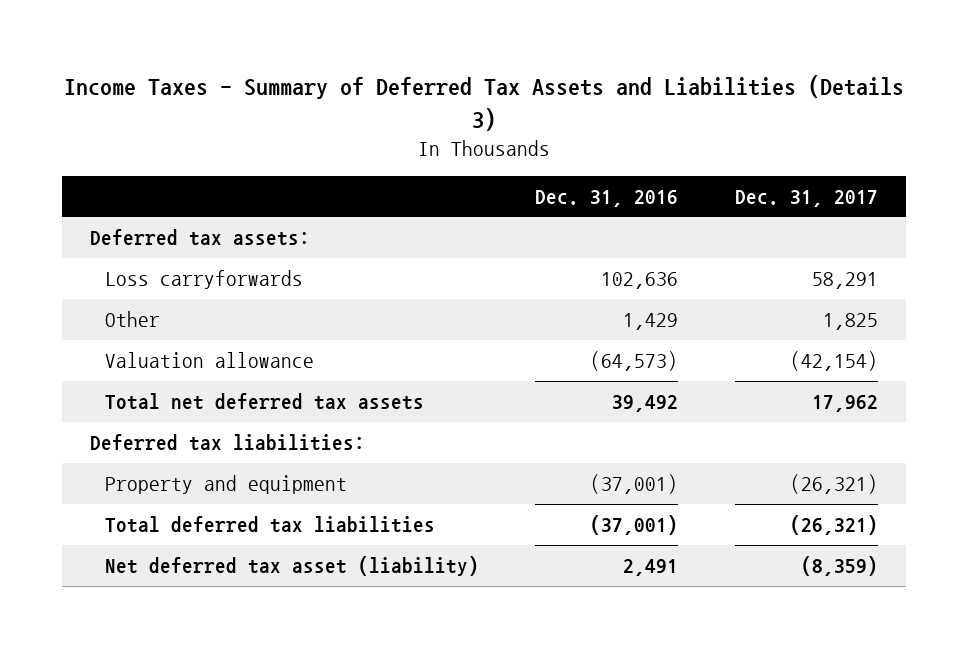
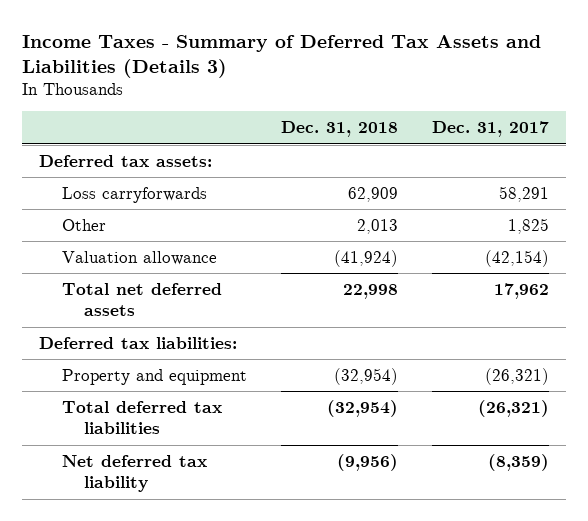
- | Dec. 31, 2016 | Dec. 31, 2017
+ | Dec. 31, 2018 | Dec. 31, 2017
- Total net deferred tax assets | 39,492 | 17,962
+ Total net deferred assets | 22,998 | 17,962
- Net deferred tax asset (liability) | 2,491 | (8,359)
+ Net deferred tax liability | (9,956) | (8,359)

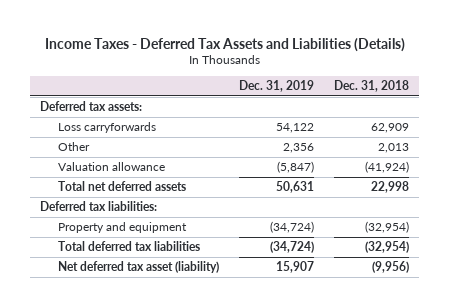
- Income Taxes - Summary of Deferred Tax Assets and Liabilities (Details 3)
+ Income Taxes - Deferred Tax Assets and Liabilities (Details)
- | Dec. 31, 2018 | Dec. 31, 2017
+ | Dec. 31, 2019 | Dec. 31, 2018
- Net deferred tax liability | (9,956) | (8,359)
+ Net deferred tax asset (liability) | 15,907 | (9,956)

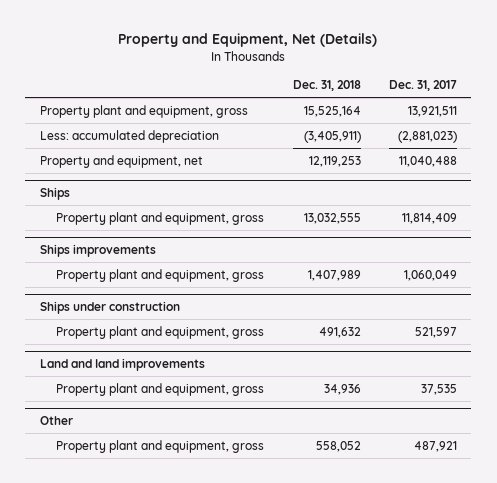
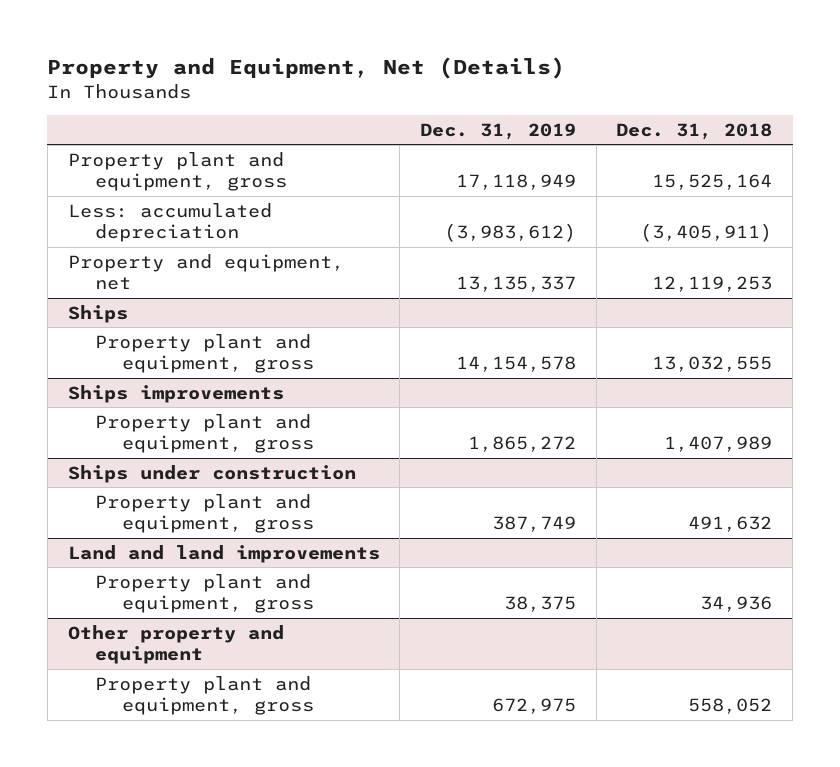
- | Dec. 31, 2018 | Dec. 31, 2017
+ | Dec. 31, 2019 | Dec. 31, 2018
- Other
+ Other property and equipment

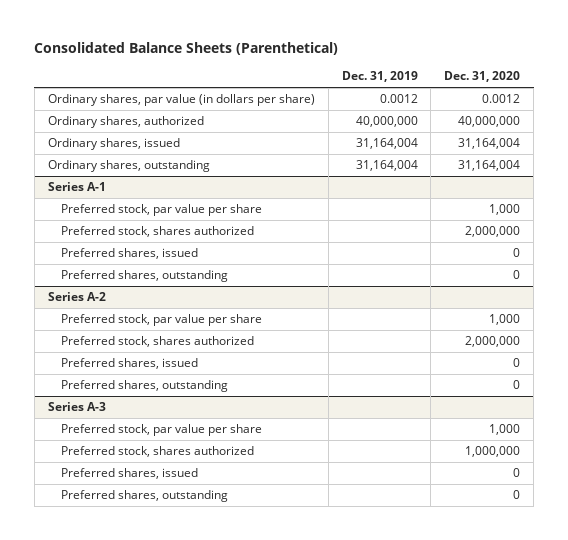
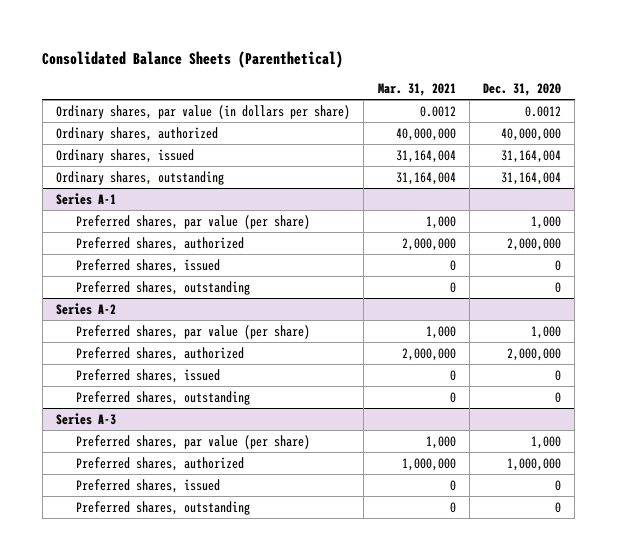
- | Dec. 31, 2019 | Dec. 31, 2020
+ | Mar. 31, 2021 | Dec. 31, 2020
@ Series A-1
- Preferred stock, par value per share | | 1,000
- Preferred stock, shares authorized | | 2,000,000
+ Preferred shares, par value (per share) | 1,000 | 1,000
+ Preferred shares, authorized | 2,000,000 | 2,000,000
@ Series A-2
- Preferred stock, par value per share | | 1,000
- Preferred stock, shares authorized | | 2,000,000
+ Preferred shares, par value (per share) | 1,000 | 1,000
+ Preferred shares, authorized | 2,000,000 | 2,000,000
@ Series A-3
- Preferred stock, par value per share | | 1,000
- Preferred stock, shares authorized | | 1,000,000
+ Preferred shares, par value (per share) | 1,000 | 1,000
+ Preferred shares, authorized | 1,000,000 | 1,000,000

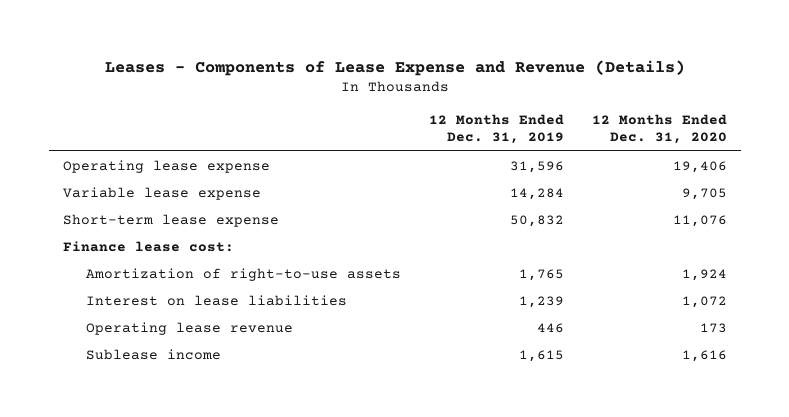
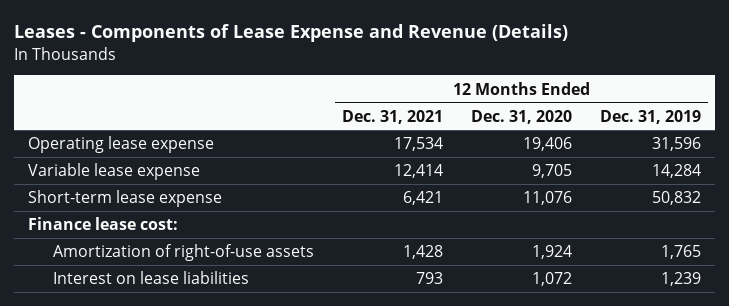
- | 12 Months Ended Dec. 31, 2019 | 12 Months Ended Dec. 31, 2020
+ | 12 Months Ended Dec. 31, 2021 | 12 Months Ended Dec. 31, 2020 | 12 Months Ended Dec. 31, 2019
- Amortization of right-to-use assets | 1,765 | 1,924
+ Amortization of right-of-use assets | 1,428 | 1,924 | 1,765
- Operating lease revenue | 446 | 173
- Sublease income | 1,615 | 1,616

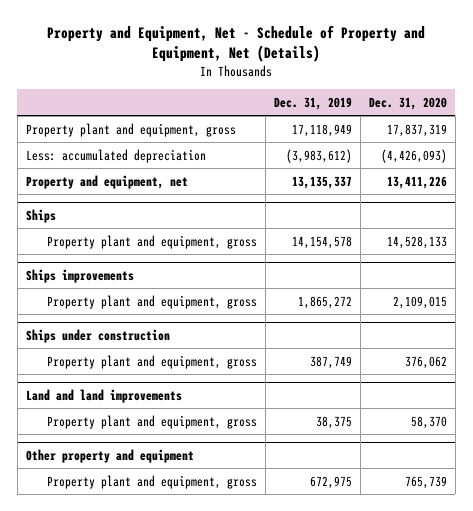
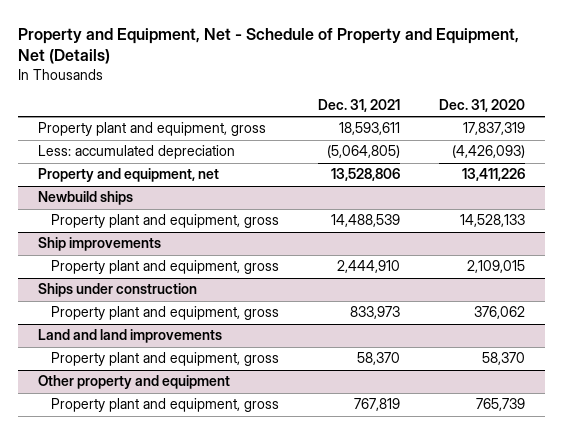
- | Dec. 31, 2019 | Dec. 31, 2020
+ | Dec. 31, 2021 | Dec. 31, 2020
- Ships
+ Newbuild ships
- Ships improvements
+ Ship improvements

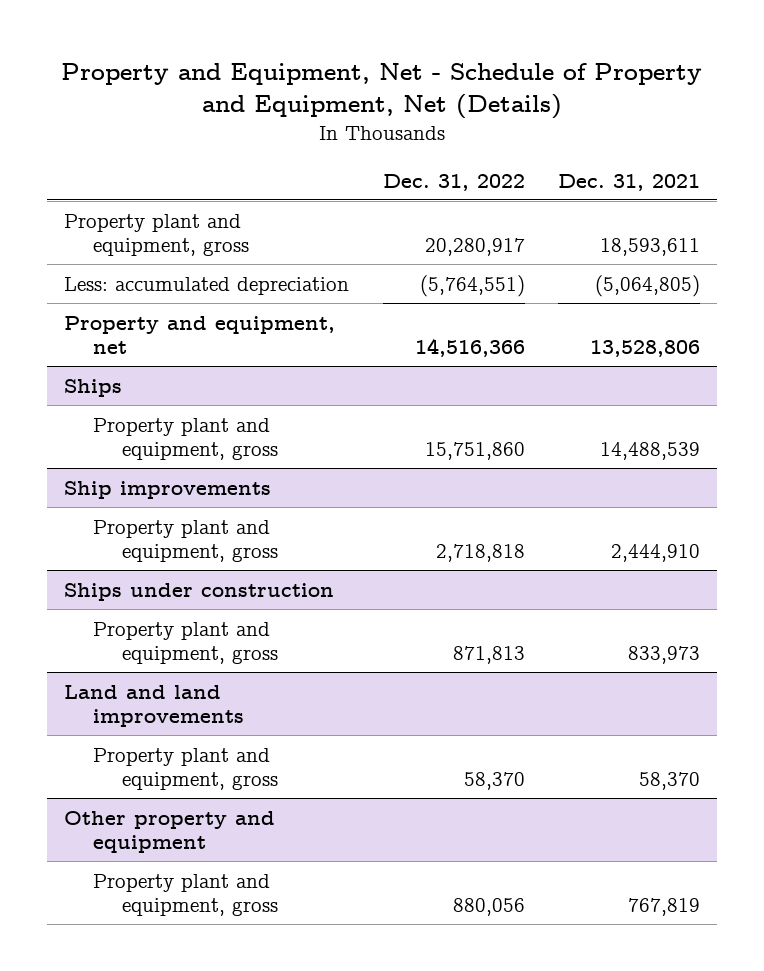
- | Dec. 31, 2021 | Dec. 31, 2020
+ | Dec. 31, 2022 | Dec. 31, 2021
- Newbuild ships
+ Ships

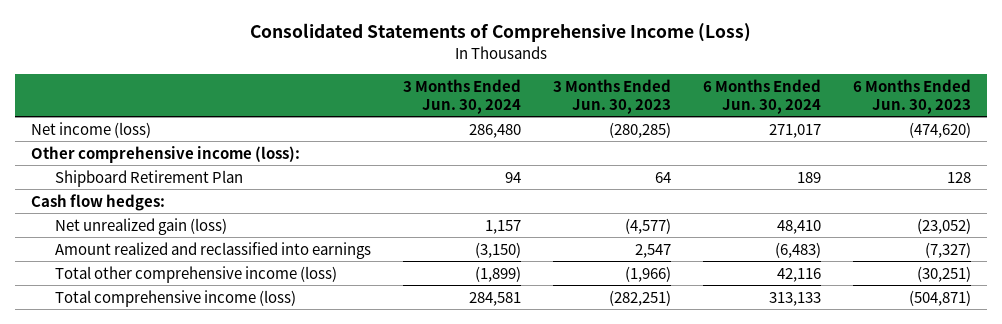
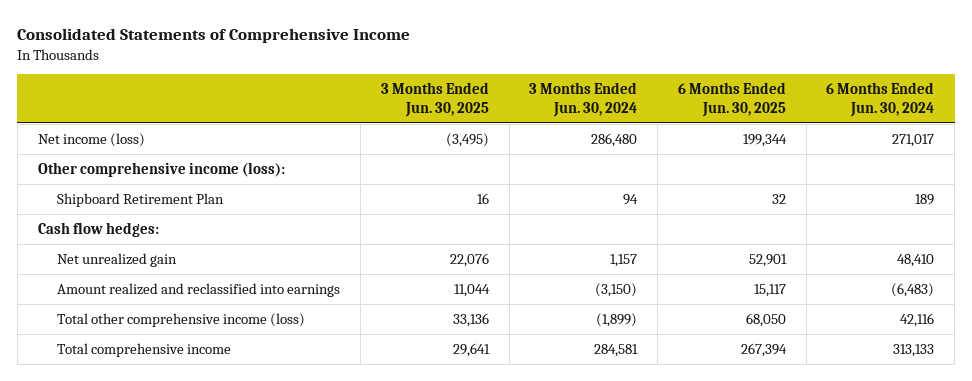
- Consolidated Statements of Comprehensive Income (Loss)
+ Consolidated Statements of Comprehensive Income
- | 3 Months Ended Jun. 30, 2024 | 3 Months Ended Jun. 30, 2023 | 6 Months Ended Jun. 30, 2024 | 6 Months Ended Jun. 30, 2023
+ | 3 Months Ended Jun. 30, 2025 | 3 Months Ended Jun. 30, 2024 | 6 Months Ended Jun. 30, 2025 | 6 Months Ended Jun. 30, 2024
- Net unrealized gain (loss) | 1,157 | (4,577) | 48,410 | (23,052)
+ Net unrealized gain | 22,076 | 1,157 | 52,901 | 48,410
- Total comprehensive income (loss) | 284,581 | (282,251) | 313,133 | (504,871)
+ Total comprehensive income | 29,641 | 284,581 | 267,394 | 313,133

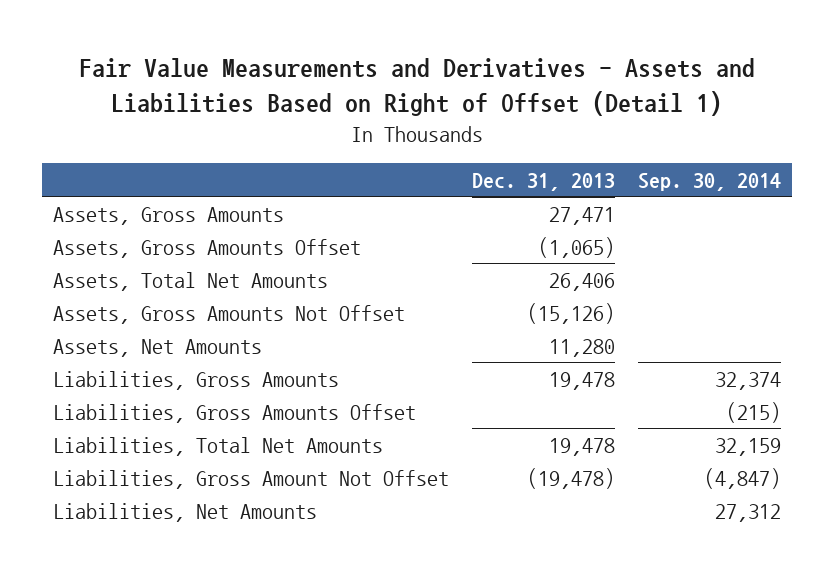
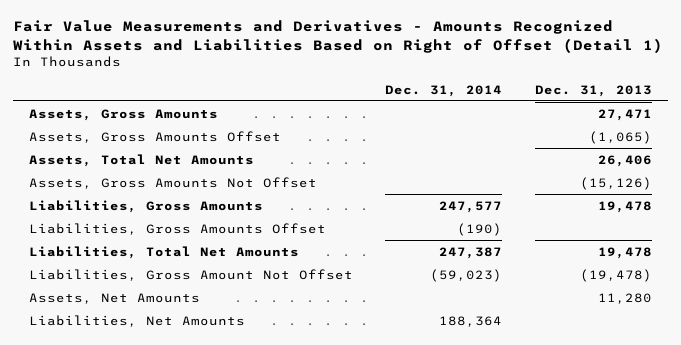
- Fair Value Measurements and Derivatives - Assets and Liabilities Based on Right of Offset (Detail 1)
+ Fair Value Measurements and Derivatives - Amounts Recognized Within Assets and Liabilities Based on Right of Offset (Detail 1)
- | Dec. 31, 2013 | Sep. 30, 2014
+ | Dec. 31, 2014 | Dec. 31, 2013
moved down: Assets, Net Amounts | | 11,280

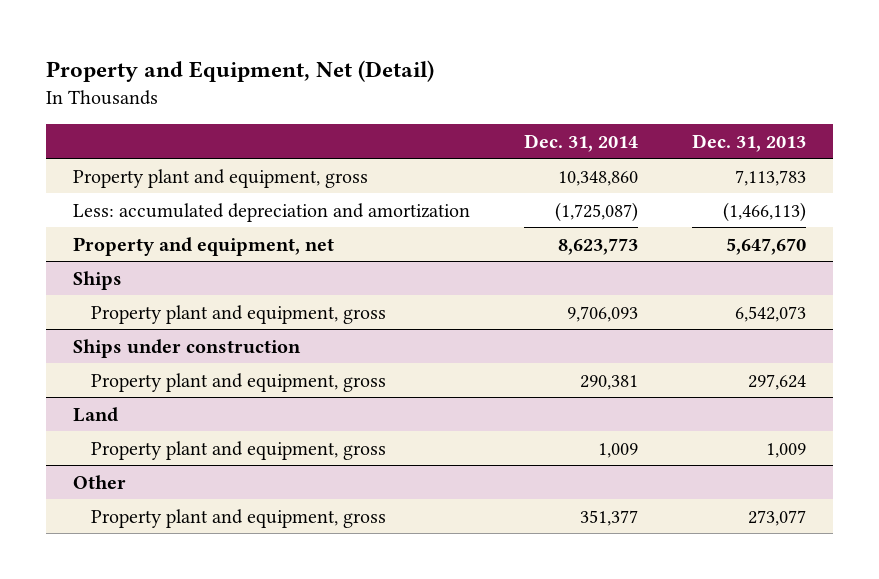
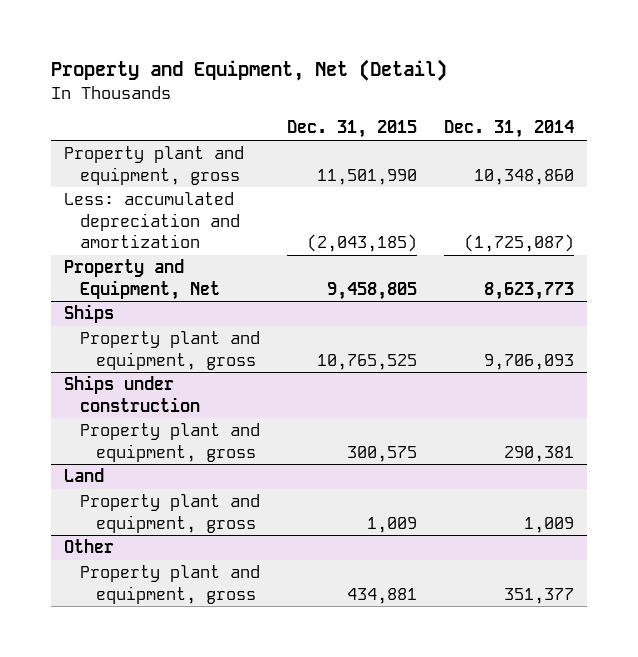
- | Dec. 31, 2014 | Dec. 31, 2013
+ | Dec. 31, 2015 | Dec. 31, 2014
- Property and equipment, net | 8,623,773 | 5,647,670
+ Property and Equipment, Net | 9,458,805 | 8,623,773

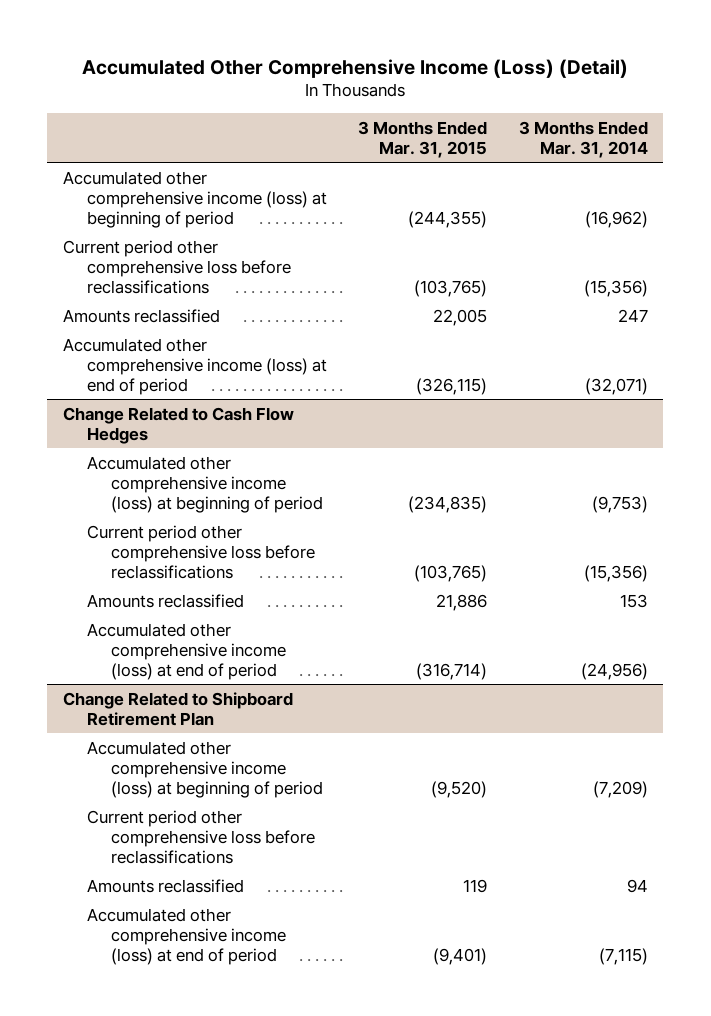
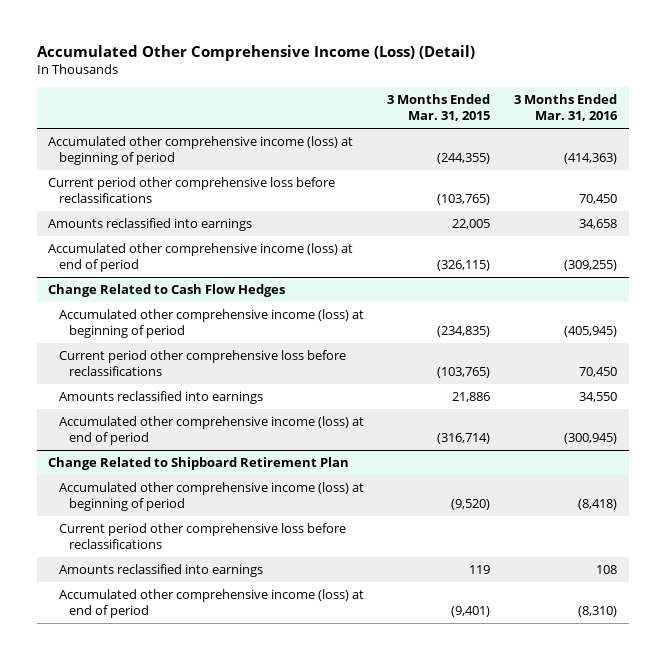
- | 3 Months Ended Mar. 31, 2015 | 3 Months Ended Mar. 31, 2014
+ | 3 Months Ended Mar. 31, 2015 | 3 Months Ended Mar. 31, 2016
- Amounts reclassified | 22,005 | 247
+ Amounts reclassified into earnings | 22,005 | 34,658
@ Change Related to Cash Flow Hedges
- Amounts reclassified | 21,886 | 153
+ Amounts reclassified into earnings | 21,886 | 34,550
@ Change Related to Shipboard Retirement Plan
- Amounts reclassified | 119 | 94
+ Amounts reclassified into earnings | 119 | 108

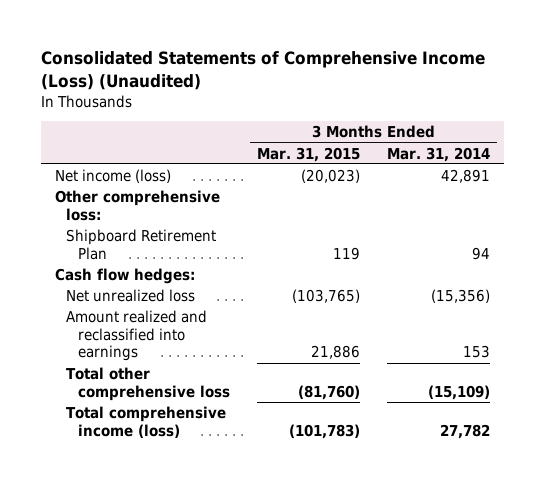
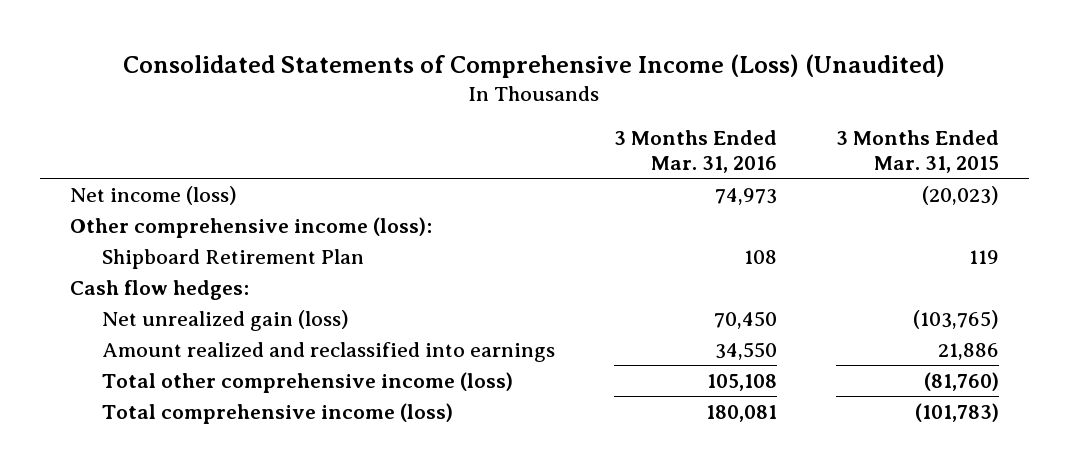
- | 3 Months Ended Mar. 31, 2015 | 3 Months Ended Mar. 31, 2014
+ | 3 Months Ended Mar. 31, 2016 | 3 Months Ended Mar. 31, 2015
- Other comprehensive loss:
+ Other comprehensive income (loss):
- Net unrealized loss | (103,765) | (15,356)
+ Net unrealized gain (loss) | 70,450 | (103,765)
- Total other comprehensive loss | (81,760) | (15,109)
+ Total other comprehensive income (loss) | 105,108 | (81,760)

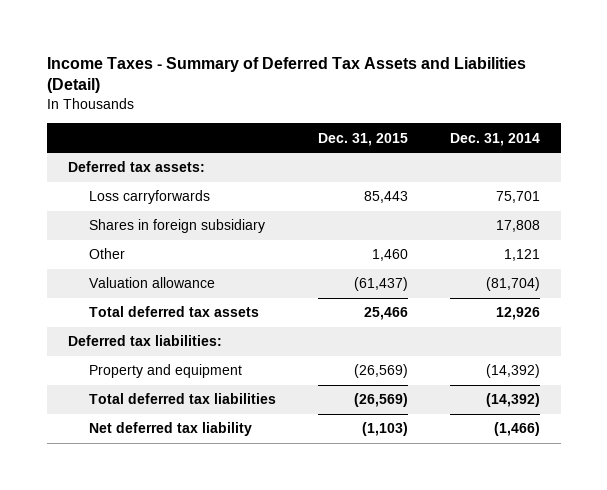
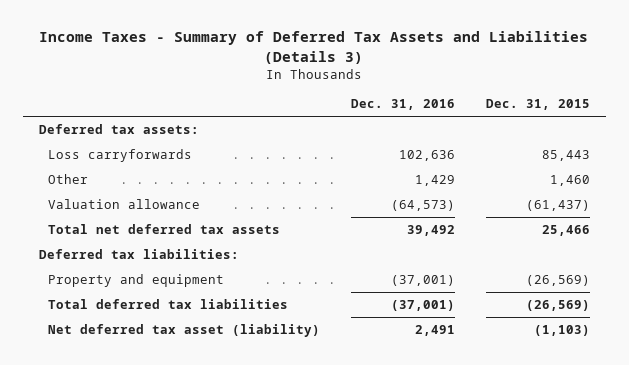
- Income Taxes - Summary of Deferred Tax Assets and Liabilities (Detail)
+ Income Taxes - Summary of Deferred Tax Assets and Liabilities (Details 3)
- | Dec. 31, 2015 | Dec. 31, 2014
+ | Dec. 31, 2016 | Dec. 31, 2015
- Shares in foreign subsidiary | | 17,808
- Total deferred tax assets | 25,466 | 12,926
+ Total net deferred tax assets | 39,492 | 25,466
- Net deferred tax liability | (1,103) | (1,466)
+ Net deferred tax asset (liability) | 2,491 | (1,103)

